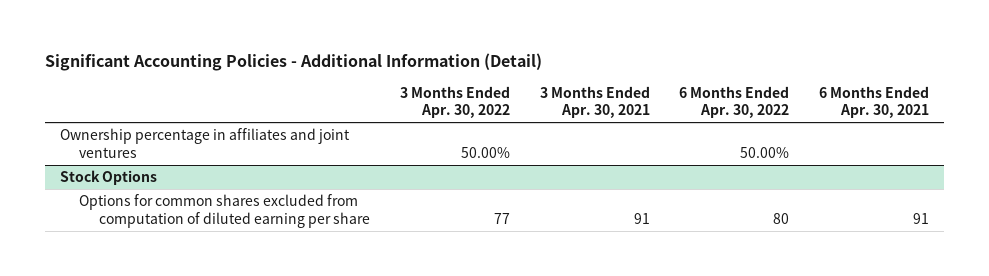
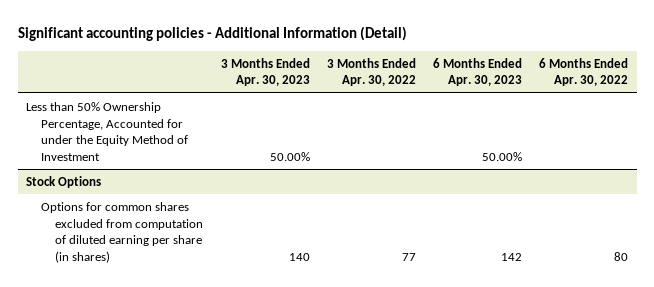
- Significant Accounting Policies - Additional Information (Detail)
+ Significant accounting policies - Additional Information (Detail)
- | 3 Months Ended Apr. 30, 2022 | 3 Months Ended Apr. 30, 2021 | 6 Months Ended Apr. 30, 2022 | 6 Months Ended Apr. 30, 2021
+ | 3 Months Ended Apr. 30, 2023 | 3 Months Ended Apr. 30, 2022 | 6 Months Ended Apr. 30, 2023 | 6 Months Ended Apr. 30, 2022
- Ownership percentage in affiliates and joint ventures | 50.00% | | 50.00% |
+ Less than 50% Ownership Percentage, Accounted for under the Equity Method of Investment | 50.00% | | 50.00% |
@ Stock Options
- Options for common shares excluded from computation of diluted earning per share | 77 | 91 | 80 | 91
+ Options for common shares excluded from computation of diluted earning per share (in shares) | 140 | 77 | 142 | 80

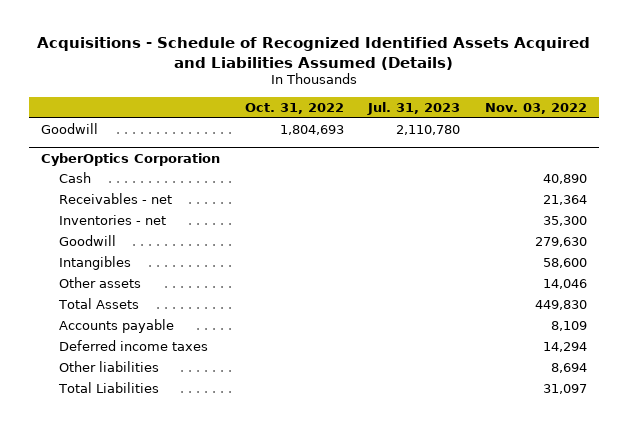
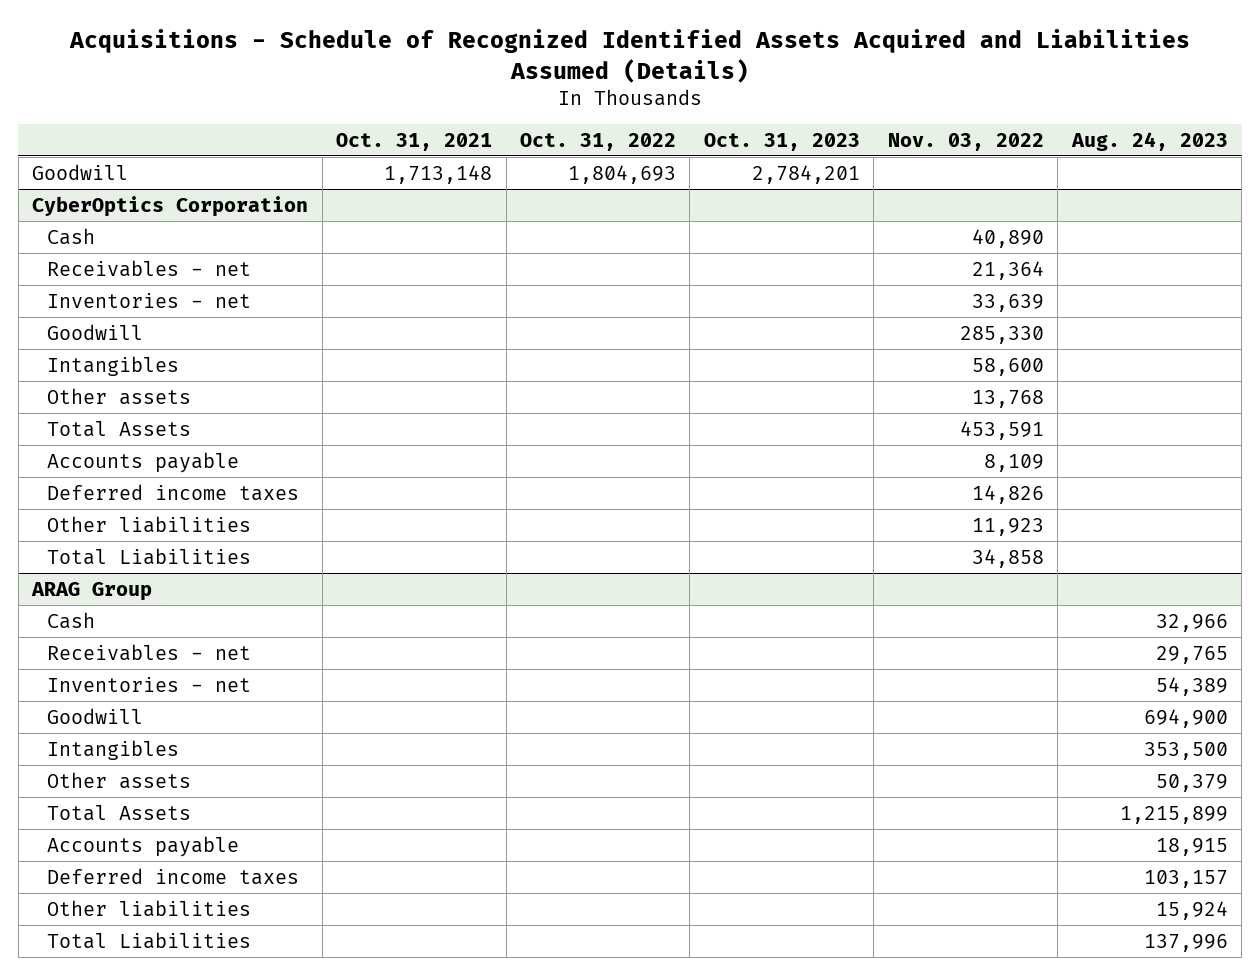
- | Oct. 31, 2022 | Jul. 31, 2023 | Nov. 03, 2022
+ | Oct. 31, 2021 | Oct. 31, 2022 | Oct. 31, 2023 | Nov. 03, 2022 | Aug. 24, 2023
@ CyberOptics Corporation
- Inventories - net | | | 35,300
- Goodwill | | | 279,630
+ Inventories - net | | | | 33,639 |
+ Goodwill | | | | 285,330 |
- Other assets | | | 14,046
- Total Assets | | | 449,830
+ Other assets | | | | 13,768 |
+ Total Assets | | | | 453,591 |
- Deferred income taxes | | | 14,294
- Other liabilities | | | 8,694
- Total Liabilities | | | 31,097
+ Deferred income taxes | | | | 14,826 |
+ Other liabilities | | | | 11,923 |
+ Total Liabilities | | | | 34,858 |
+ ARAG Group
+ Cash | | | | | 32,966
+ Receivables - net | | | | | 29,765
+ Inventories - net | | | | | 54,389
+ Goodwill | | | | | 694,900
+ Intangibles | | | | | 353,500
+ Other assets | | | | | 50,379
+ Total Assets | | | | | 1,215,899
+ Accounts payable | | | | | 18,915
+ Deferred income taxes | | | | | 103,157
+ Other liabilities | | | | | 15,924
+ Total Liabilities | | | | | 137,996

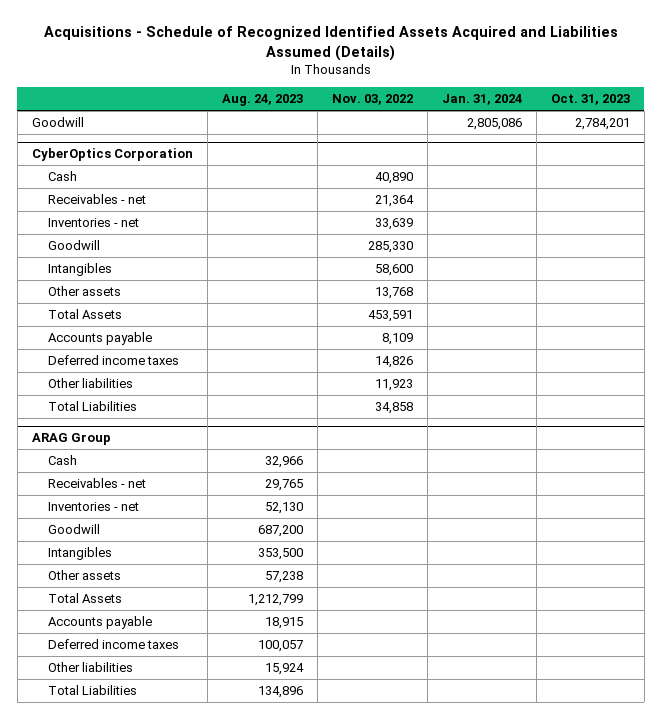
- | Oct. 31, 2021 | Oct. 31, 2022 | Oct. 31, 2023 | Nov. 03, 2022 | Aug. 24, 2023
+ | Aug. 24, 2023 | Nov. 03, 2022 | Jan. 31, 2024 | Oct. 31, 2023
@ ARAG Group
- Inventories - net | | | | | 54,389
- Goodwill | | | | | 694,900
+ Inventories - net | 52,130 | | |
+ Goodwill | 687,200 | | |
- Other assets | | | | | 50,379
- Total Assets | | | | | 1,215,899
+ Other assets | 57,238 | | |
+ Total Assets | 1,212,799 | | |
- Deferred income taxes | | | | | 103,157
+ Deferred income taxes | 100,057 | | |
- Total Liabilities | | | | | 137,996
+ Total Liabilities | 134,896 | | |

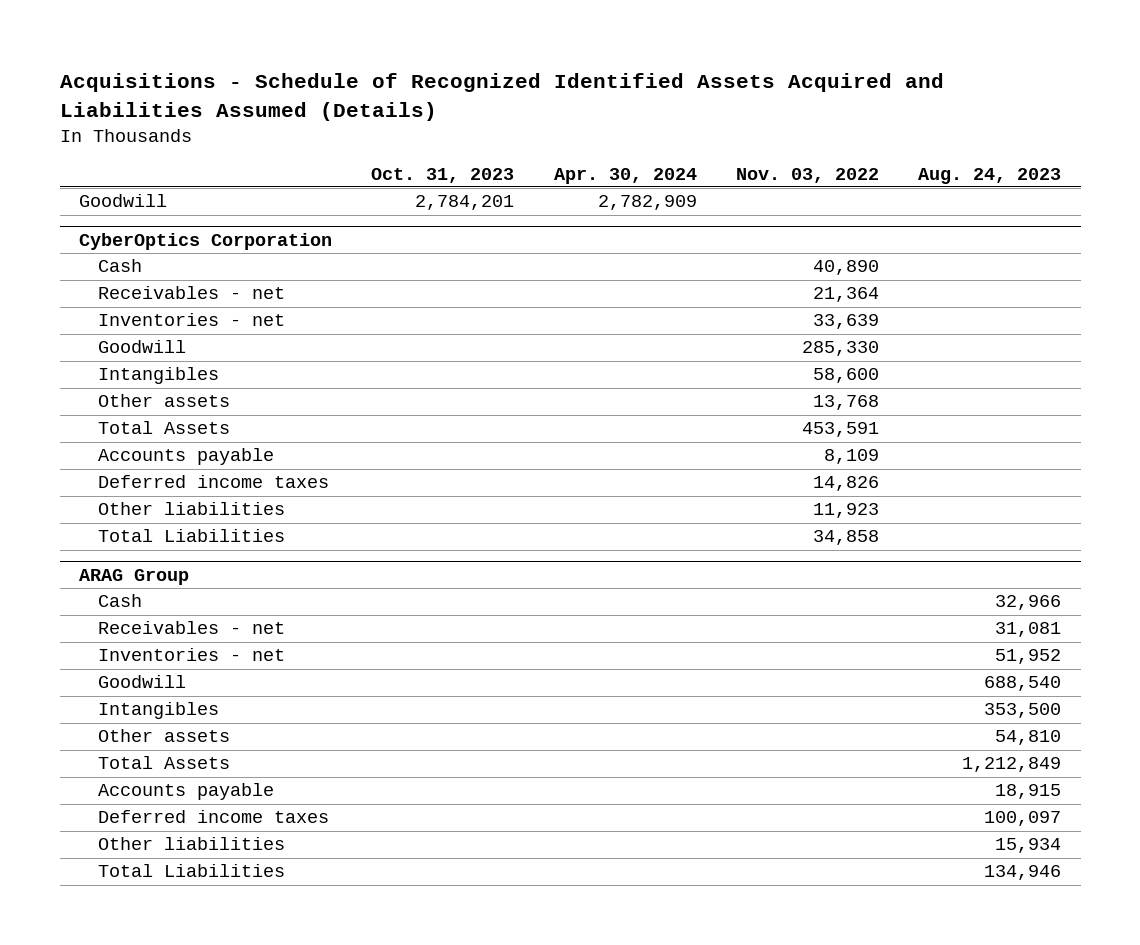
- | Aug. 24, 2023 | Nov. 03, 2022 | Jan. 31, 2024 | Oct. 31, 2023
+ | Oct. 31, 2023 | Apr. 30, 2024 | Nov. 03, 2022 | Aug. 24, 2023
@ ARAG Group
- Receivables - net | 29,765 | | |
- Inventories - net | 52,130 | | |
- Goodwill | 687,200 | | |
+ Receivables - net | | | | 31,081
+ Inventories - net | | | | 51,952
+ Goodwill | | | | 688,540
- Other assets | 57,238 | | |
- Total Assets | 1,212,799 | | |
+ Other assets | | | | 54,810
+ Total Assets | | | | 1,212,849
- Deferred income taxes | 100,057 | | |
- Other liabilities | 15,924 | | |
- Total Liabilities | 134,896 | | |
+ Deferred income taxes | | | | 100,097
+ Other liabilities | | | | 15,934
+ Total Liabilities | | | | 134,946

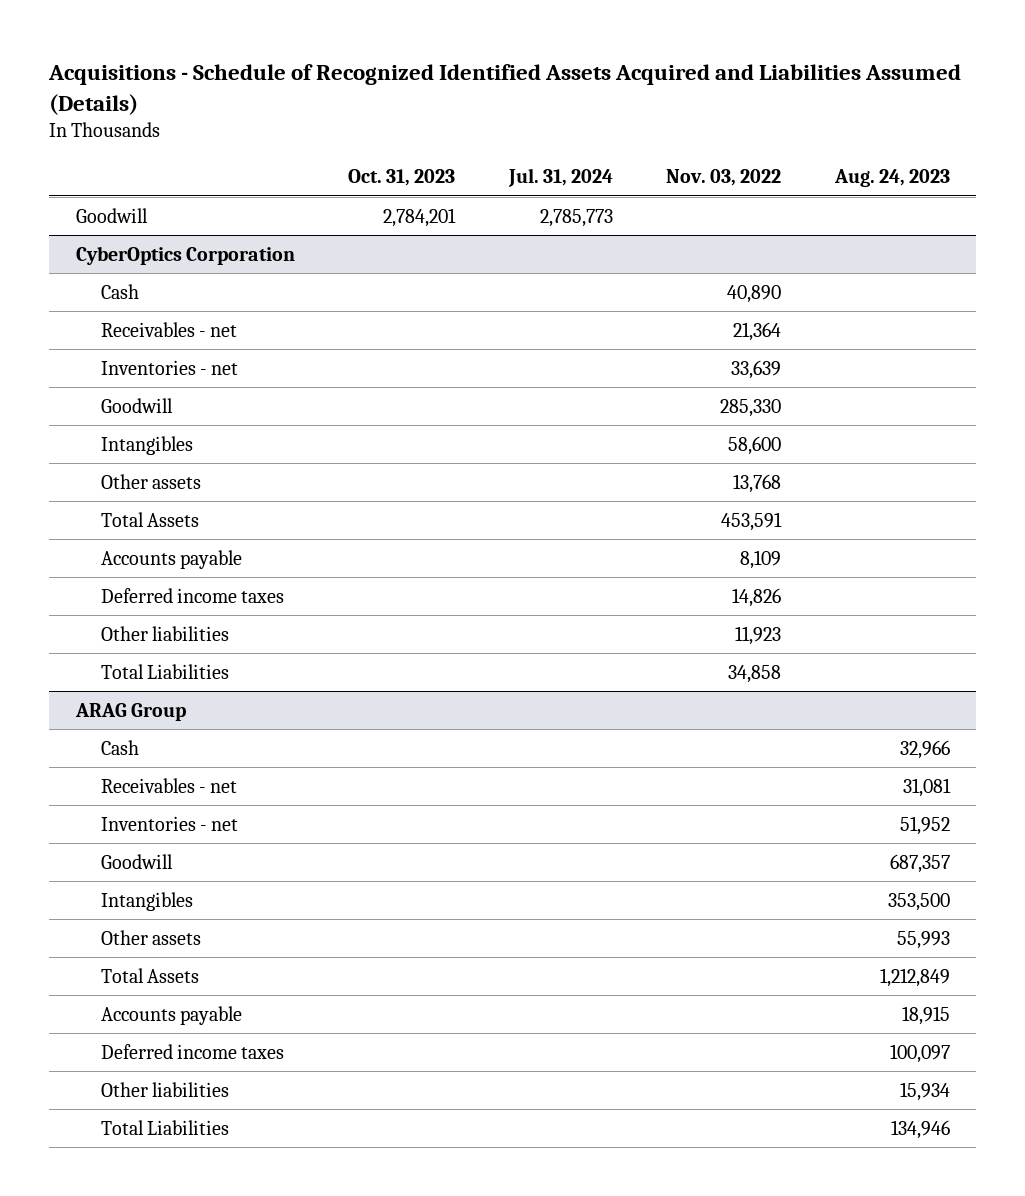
- | Oct. 31, 2023 | Apr. 30, 2024 | Nov. 03, 2022 | Aug. 24, 2023
+ | Oct. 31, 2023 | Jul. 31, 2024 | Nov. 03, 2022 | Aug. 24, 2023
@ ARAG Group
- Goodwill | | | | 688,540
+ Goodwill | | | | 687,357
- Other assets | | | | 54,810
+ Other assets | | | | 55,993

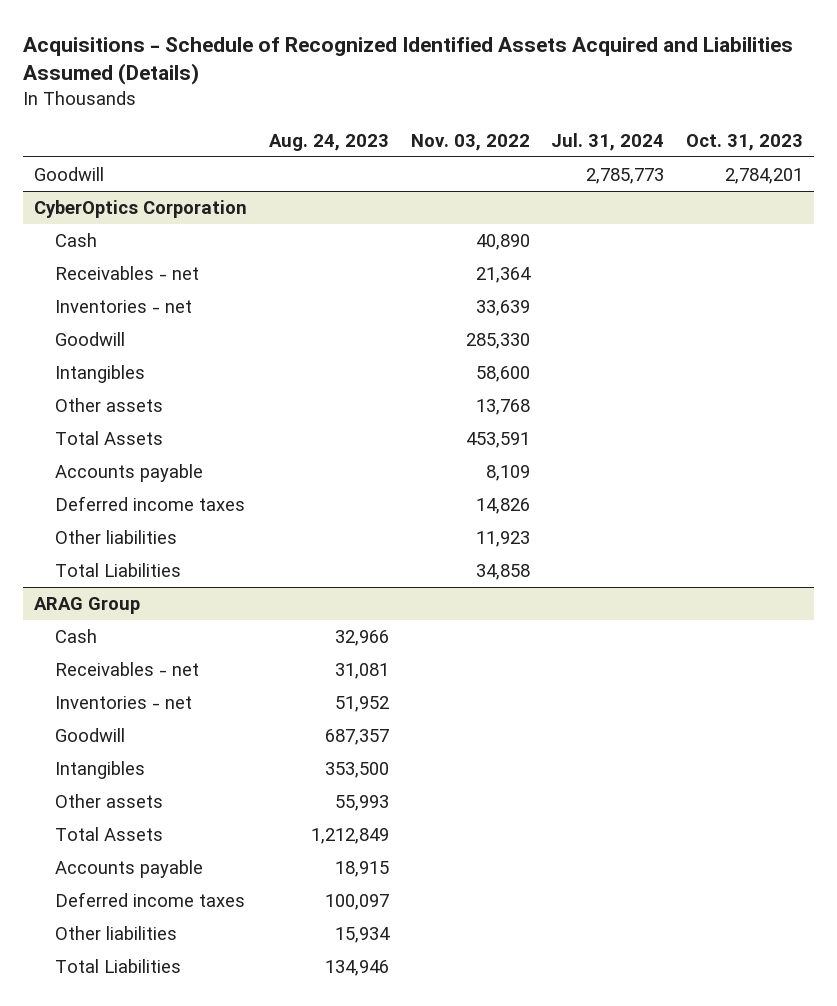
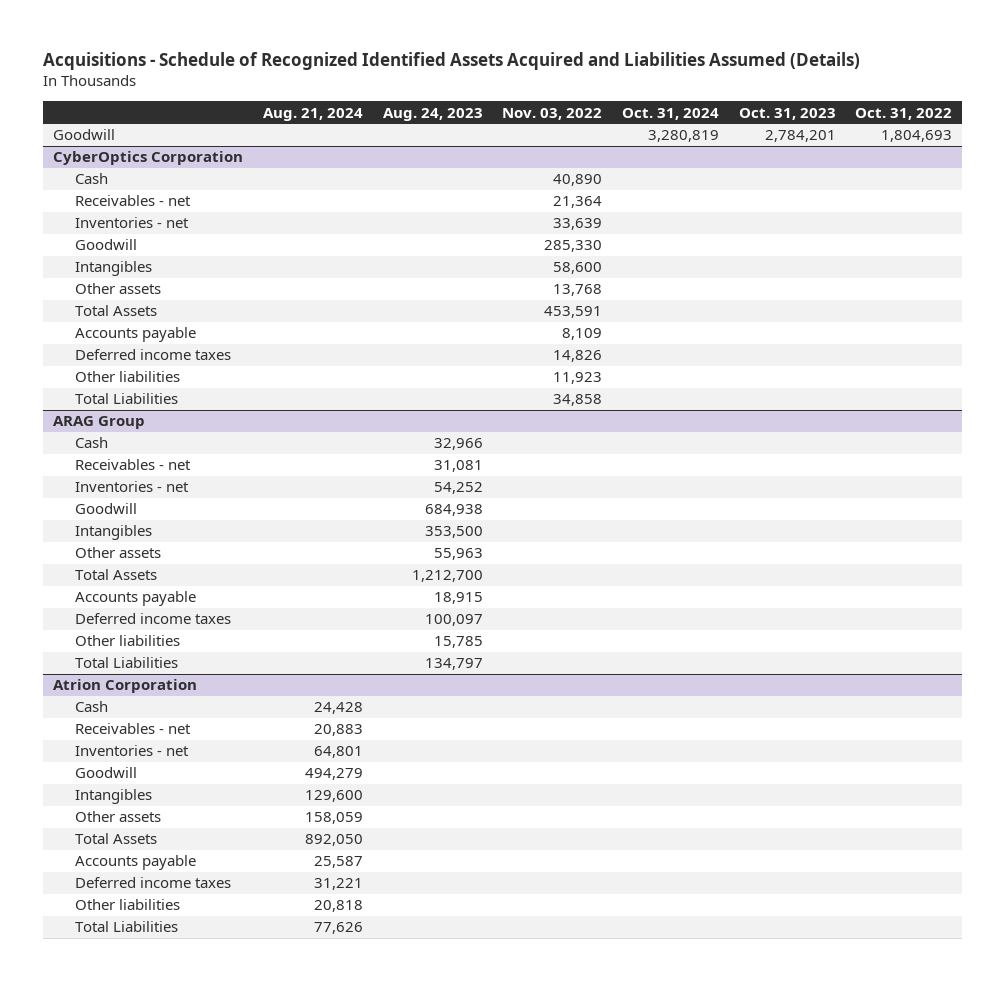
- | Aug. 24, 2023 | Nov. 03, 2022 | Jul. 31, 2024 | Oct. 31, 2023
+ | Aug. 21, 2024 | Aug. 24, 2023 | Nov. 03, 2022 | Oct. 31, 2024 | Oct. 31, 2023 | Oct. 31, 2022
@ ARAG Group
- Inventories - net | 51,952 | | |
- Goodwill | 687,357 | | |
+ Inventories - net | | 54,252 | | | |
+ Goodwill | | 684,938 | | | |
- Other assets | 55,993 | | |
- Total Assets | 1,212,849 | | |
+ Other assets | | 55,963 | | | |
+ Total Assets | | 1,212,700 | | | |
- Other liabilities | 15,934 | | |
- Total Liabilities | 134,946 | | |
+ Other liabilities | | 15,785 | | | |
+ Total Liabilities | | 134,797 | | | |
+ Atrion Corporation
+ Cash | 24,428 | | | | |
+ Receivables - net | 20,883 | | | | |
+ Inventories - net | 64,801 | | | | |
+ Goodwill | 494,279 | | | | |
+ Intangibles | 129,600 | | | | |
+ Other assets | 158,059 | | | | |
+ Total Assets | 892,050 | | | | |
+ Accounts payable | 25,587 | | | | |
+ Deferred income taxes | 31,221 | | | | |
+ Other liabilities | 20,818 | | | | |
+ Total Liabilities | 77,626 | | | | |

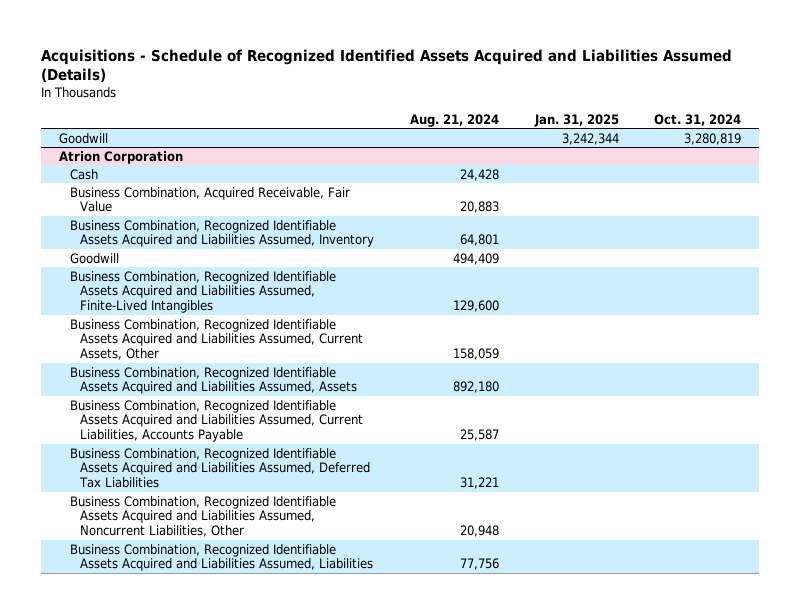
- | Aug. 21, 2024 | Aug. 24, 2023 | Nov. 03, 2022 | Oct. 31, 2024 | Oct. 31, 2023 | Oct. 31, 2022
+ | Aug. 21, 2024 | Jan. 31, 2025 | Oct. 31, 2024
- CyberOptics Corporation
- Cash | | | 40,890 | | |
- Receivables - net | | | 21,364 | | |
- Inventories - net | | | 33,639 | | |
- Goodwill | | | 285,330 | | |
- Intangibles | | | 58,600 | | |
- Other assets | | | 13,768 | | |
- Total Assets | | | 453,591 | | |
- Accounts payable | | | 8,109 | | |
- Deferred income taxes | | | 14,826 | | |
- Other liabilities | | | 11,923 | | |
- Total Liabilities | | | 34,858 | | |
- ARAG Group
- Cash | | 32,966 | | | |
- Receivables - net | | 31,081 | | | |
- Inventories - net | | 54,252 | | | |
- Goodwill | | 684,938 | | | |
- Intangibles | | 353,500 | | | |
- Other assets | | 55,963 | | | |
- Total Assets | | 1,212,700 | | | |
- Accounts payable | | 18,915 | | | |
- Deferred income taxes | | 100,097 | | | |
- Other liabilities | | 15,785 | | | |
- Total Liabilities | | 134,797 | | | |
@ Atrion Corporation
- Receivables - net | 20,883 | | | | |
- Inventories - net | 64,801 | | | | |
- Goodwill | 494,279 | | | | |
- Intangibles | 129,600 | | | | |
- Other assets | 158,059 | | | | |
- Total Assets | 892,050 | | | | |
- Accounts payable | 25,587 | | | | |
- Deferred income taxes | 31,221 | | | | |
- Other liabilities | 20,818 | | | | |
- Total Liabilities | 77,626 | | | | |
+ Business Combination, Acquired Receivable, Fair Value | 20,883 | |
+ Business Combination, Recognized Identifiable Assets Acquired and Liabilities Assumed, Inventory | 64,801 | |
+ Goodwill | 494,409 | |
+ Business Combination, Recognized Identifiable Assets Acquired and Liabilities Assumed, Finite-Lived Intangibles | 129,600 | |
+ Business Combination, Recognized Identifiable Assets Acquired and Liabilities Assumed, Current Assets, Other | 158,059 | |
+ Business Combination, Recognized Identifiable Assets Acquired and Liabilities Assumed, Assets | 892,180 | |
+ Business Combination, Recognized Identifiable Assets Acquired and Liabilities Assumed, Current Liabilities, Accounts Payable | 25,587 | |
+ Business Combination, Recognized Identifiable Assets Acquired and Liabilities Assumed, Deferred Tax Liabilities | 31,221 | |
+ Business Combination, Recognized Identifiable Assets Acquired and Liabilities Assumed, Noncurrent Liabilities, Other | 20,948 | |
+ Business Combination, Recognized Identifiable Assets Acquired and Liabilities Assumed, Liabilities | 77,756 | |

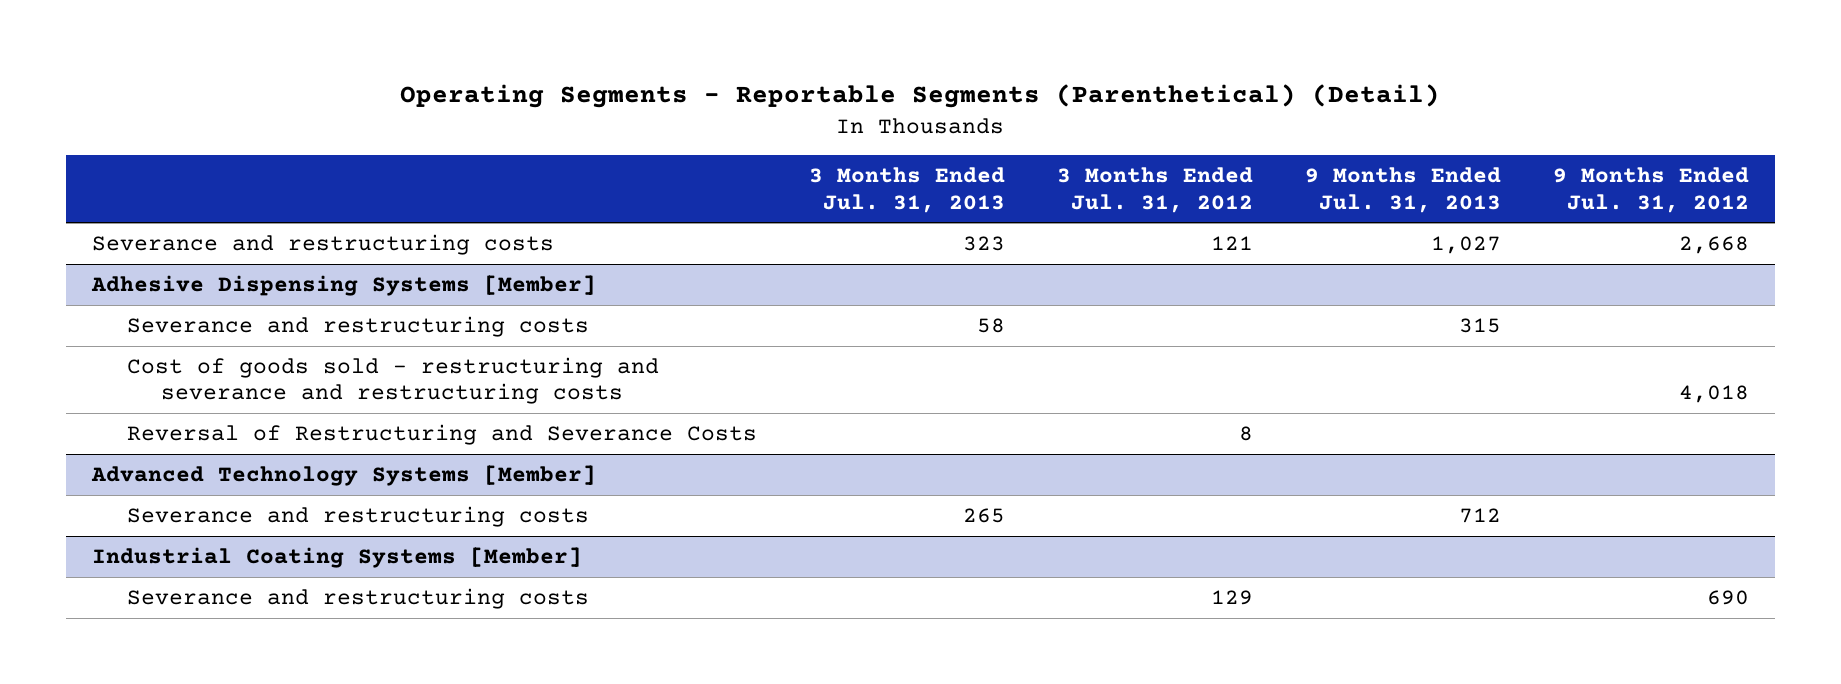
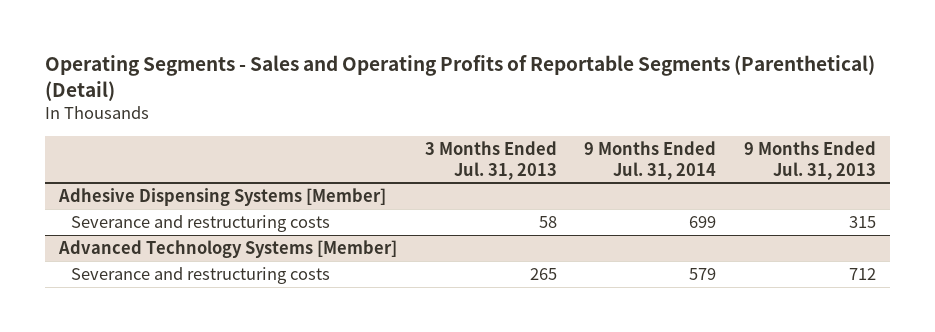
- Operating Segments - Reportable Segments (Parenthetical) (Detail)
+ Operating Segments - Sales and Operating Profits of Reportable Segments (Parenthetical) (Detail)
- | 3 Months Ended Jul. 31, 2013 | 3 Months Ended Jul. 31, 2012 | 9 Months Ended Jul. 31, 2013 | 9 Months Ended Jul. 31, 2012
+ | 3 Months Ended Jul. 31, 2013 | 9 Months Ended Jul. 31, 2014 | 9 Months Ended Jul. 31, 2013
- Severance and restructuring costs | 323 | 121 | 1,027 | 2,668
@ Adhesive Dispensing Systems [Member]
- Cost of goods sold - restructuring and severance and restructuring costs | | | | 4,018
- Reversal of Restructuring and Severance Costs | | 8 | |
- Industrial Coating Systems [Member]
- Severance and restructuring costs | | 129 | | 690

